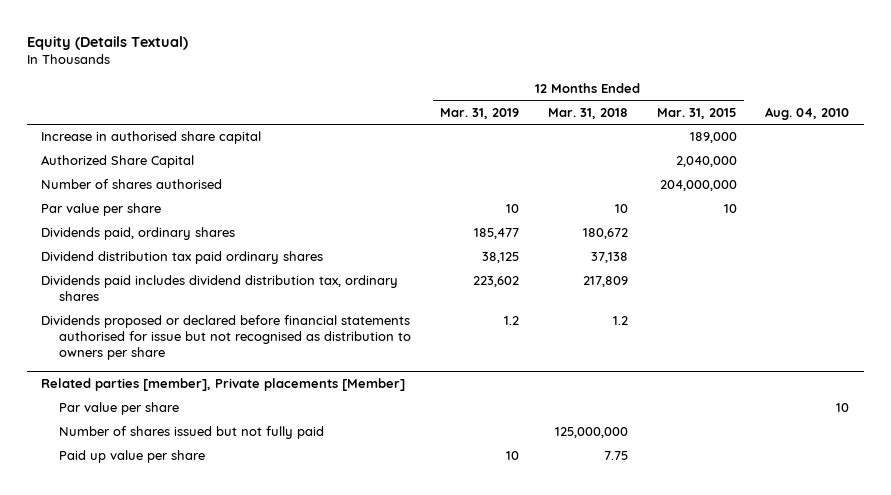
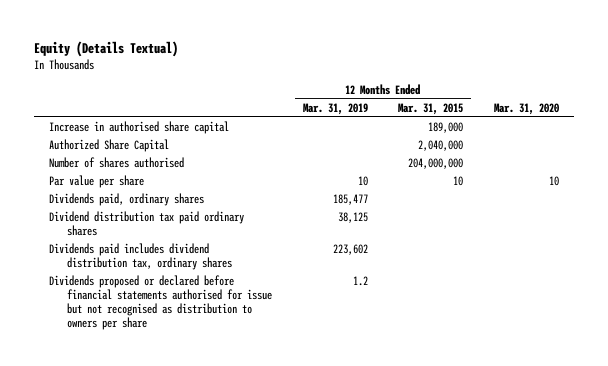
- | 12 Months Ended Mar. 31, 2019 | 12 Months Ended Mar. 31, 2018 | 12 Months Ended Mar. 31, 2015 | Aug. 04, 2010
+ | 12 Months Ended Mar. 31, 2019 | 12 Months Ended Mar. 31, 2015 | Mar. 31, 2020
- Related parties [member], Private placements [Member]
- Par value per share | | | | 10
- Number of shares issued but not fully paid | | 125,000,000 | |
- Paid up value per share | 10 | 7.75 | |

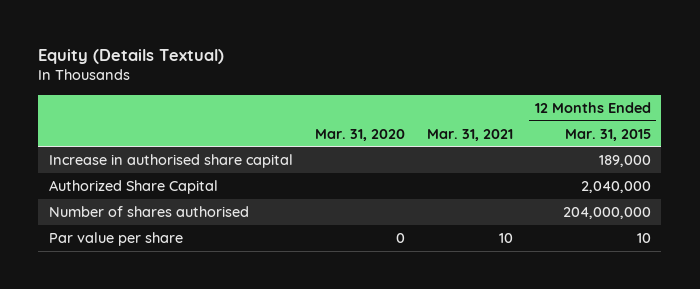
- | 12 Months Ended Mar. 31, 2019 | 12 Months Ended Mar. 31, 2015 | Mar. 31, 2020
+ | Mar. 31, 2020 | Mar. 31, 2021 | 12 Months Ended Mar. 31, 2015
- Par value per share | 10 | 10 | 10
- Dividends paid, ordinary shares | 185,477 | |
- Dividend distribution tax paid ordinary shares | 38,125 | |
- Dividends paid includes dividend distribution tax, ordinary shares | 223,602 | |
- Dividends proposed or declared before financial statements authorised for issue but not recognised as distribution to owners per share | 1.2 | |
+ Par value per share | 0 | 10 | 10

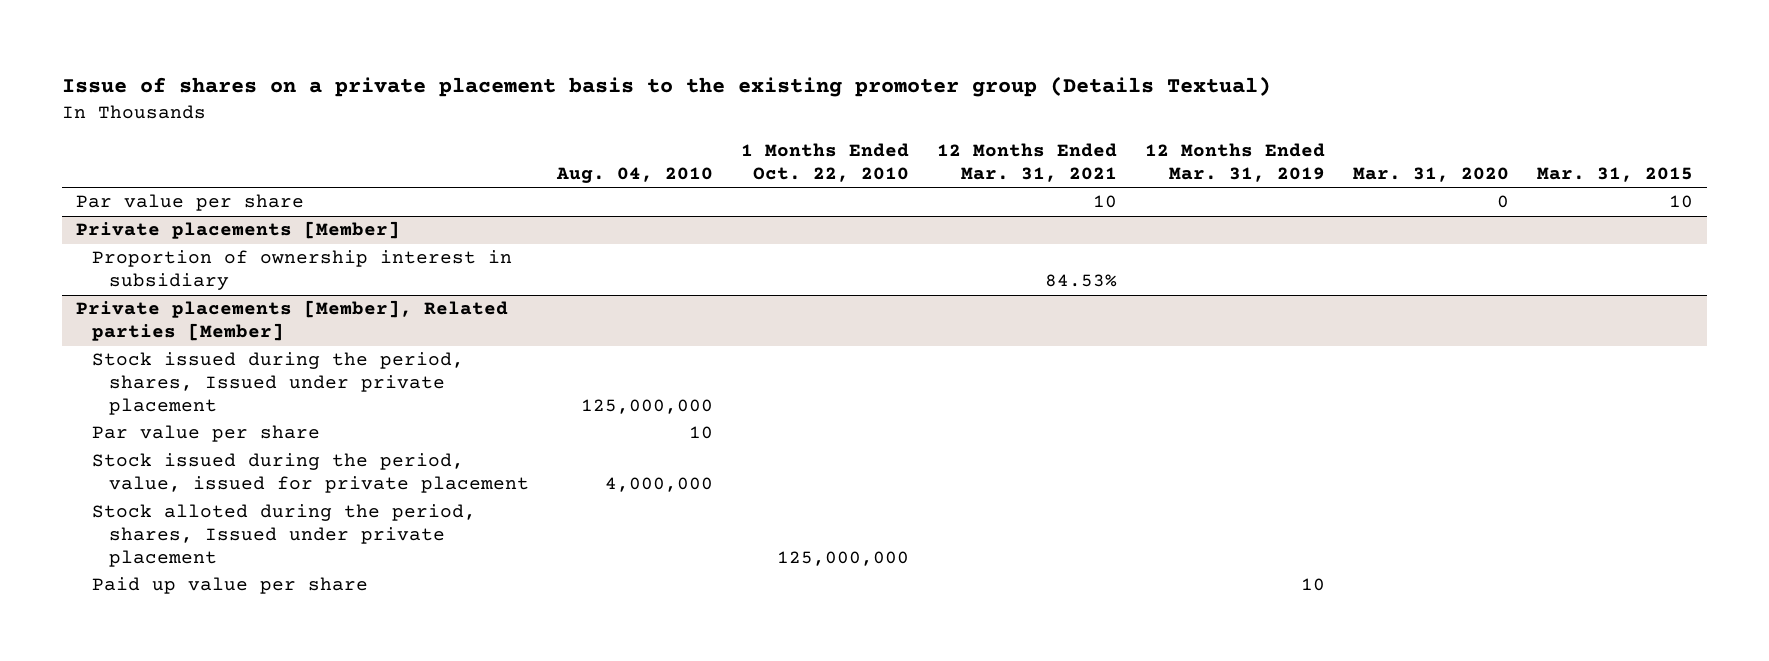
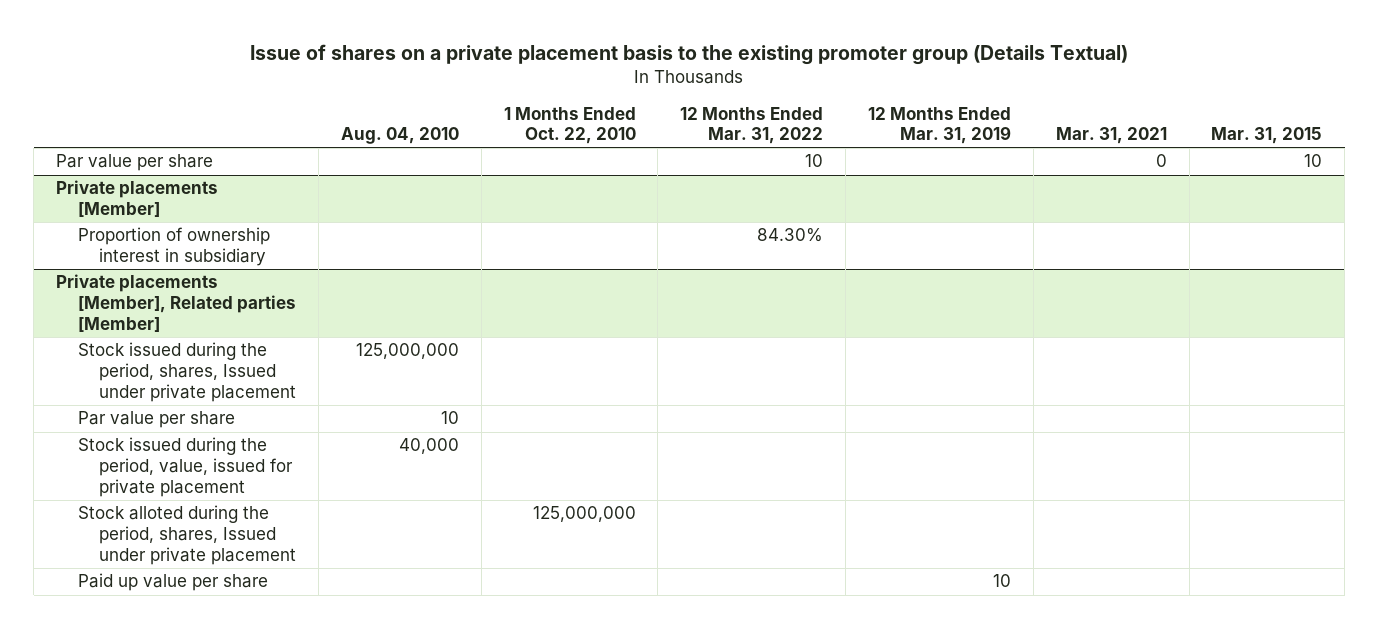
- | Aug. 04, 2010 | 1 Months Ended Oct. 22, 2010 | 12 Months Ended Mar. 31, 2021 | 12 Months Ended Mar. 31, 2019 | Mar. 31, 2020 | Mar. 31, 2015
+ | Aug. 04, 2010 | 1 Months Ended Oct. 22, 2010 | 12 Months Ended Mar. 31, 2022 | 12 Months Ended Mar. 31, 2019 | Mar. 31, 2021 | Mar. 31, 2015
@ Private placements [Member], Related parties [Member]
- Stock issued during the period, value, issued for private placement | 4,000,000 | | | | |
+ Stock issued during the period, value, issued for private placement | 40,000 | | | | |

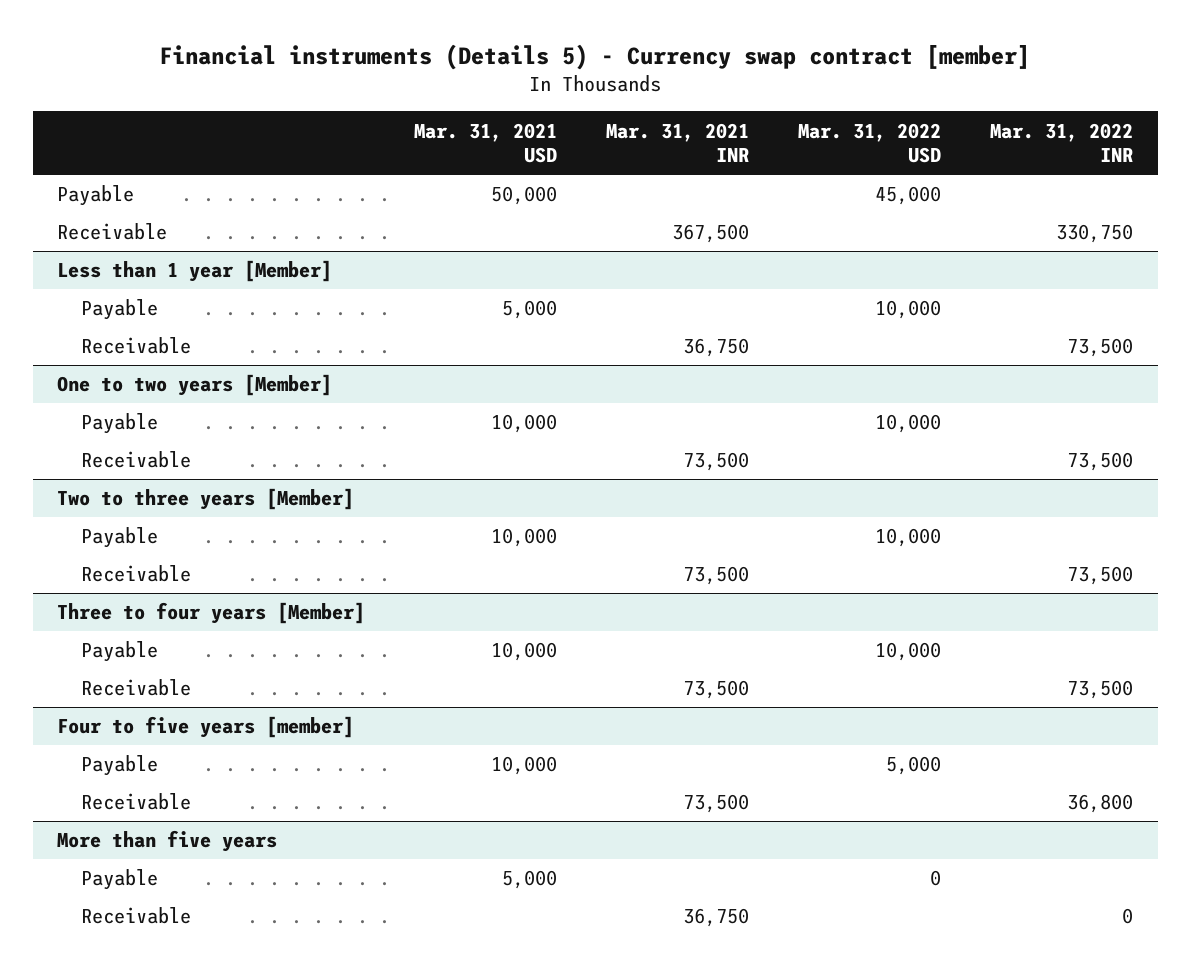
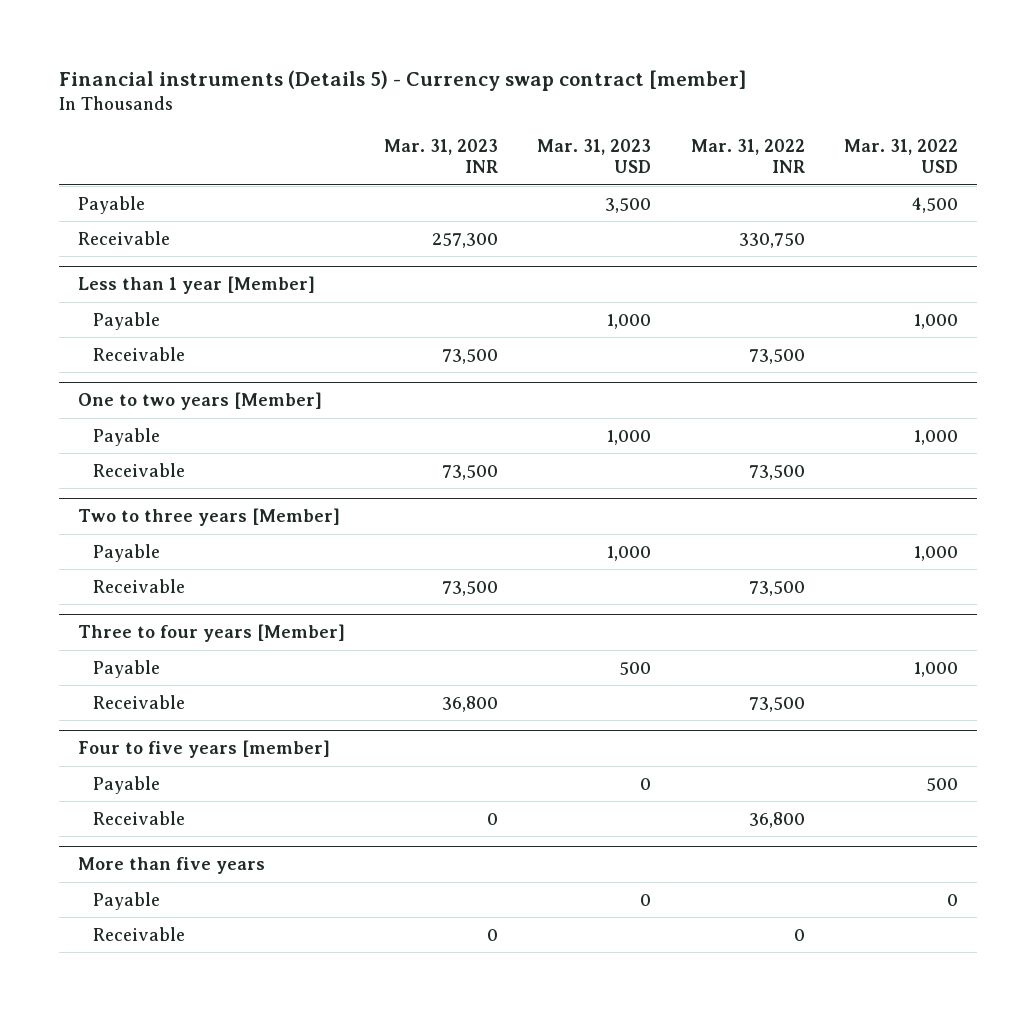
- | Mar. 31, 2021 USD | Mar. 31, 2021 INR | Mar. 31, 2022 USD | Mar. 31, 2022 INR
+ | Mar. 31, 2023 INR | Mar. 31, 2023 USD | Mar. 31, 2022 INR | Mar. 31, 2022 USD
- Payable | 50,000 | | 45,000 |
+ Payable | | 3,500 | | 4,500
@ Less than 1 year [Member]
- Payable | 5,000 | | 10,000 |
+ Payable | | 1,000 | | 1,000
@ One to two years [Member]
- Payable | 10,000 | | 10,000 |
+ Payable | | 1,000 | | 1,000
@ Two to three years [Member]
- Payable | 10,000 | | 10,000 |
+ Payable | | 1,000 | | 1,000
@ Three to four years [Member]
- Payable | 10,000 | | 10,000 |
+ Payable | | 500 | | 1,000
@ Four to five years [member]
- Payable | 10,000 | | 5,000 |
+ Payable | | 0 | | 500

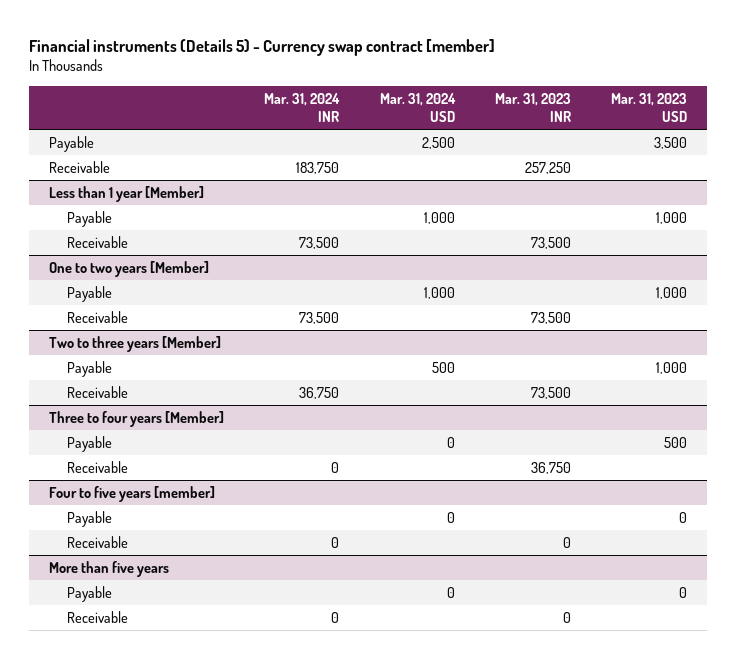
- | Mar. 31, 2023 INR | Mar. 31, 2023 USD | Mar. 31, 2022 INR | Mar. 31, 2022 USD
+ | Mar. 31, 2024 INR | Mar. 31, 2024 USD | Mar. 31, 2023 INR | Mar. 31, 2023 USD
- Receivable | 257,300 | | 330,750 |
+ Receivable | 183,750 | | 257,250 |
@ Three to four years [Member]
- Receivable | 36,800 | | 73,500 |
+ Receivable | 0 | | 36,750 |

